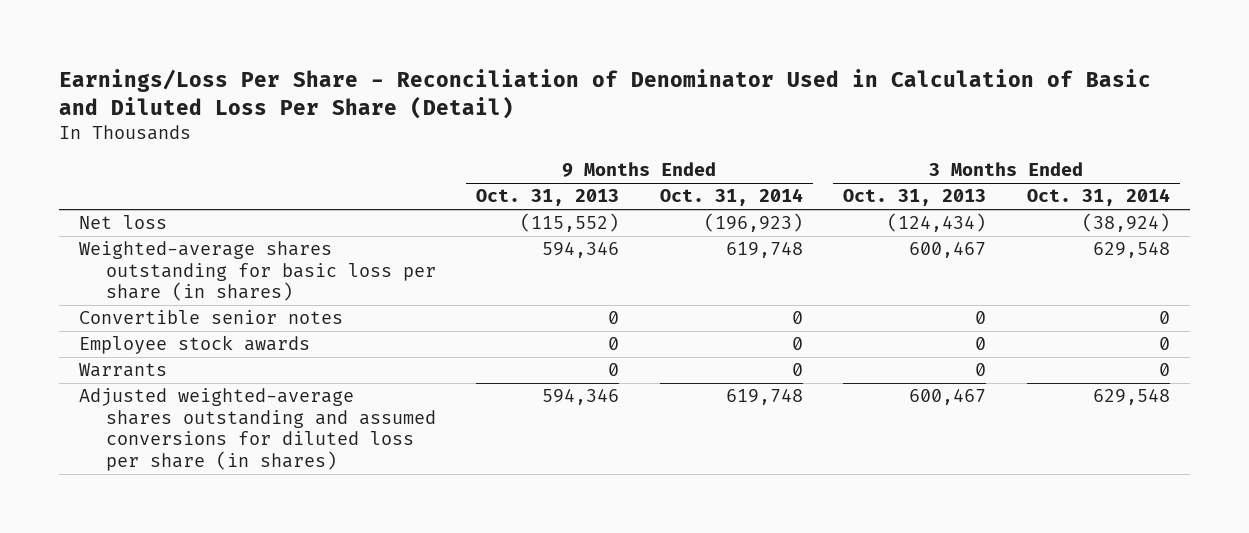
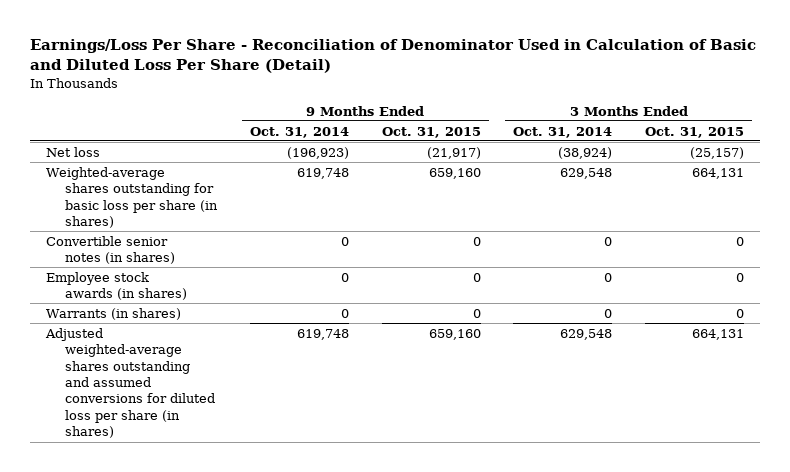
- | 9 Months Ended Oct. 31, 2013 | 9 Months Ended Oct. 31, 2014 | 3 Months Ended Oct. 31, 2013 | 3 Months Ended Oct. 31, 2014
+ | 9 Months Ended Oct. 31, 2014 | 9 Months Ended Oct. 31, 2015 | 3 Months Ended Oct. 31, 2014 | 3 Months Ended Oct. 31, 2015
- Convertible senior notes | 0 | 0 | 0 | 0
- Employee stock awards | 0 | 0 | 0 | 0
- Warrants | 0 | 0 | 0 | 0
+ Convertible senior notes (in shares) | 0 | 0 | 0 | 0
+ Employee stock awards (in shares) | 0 | 0 | 0 | 0
+ Warrants (in shares) | 0 | 0 | 0 | 0

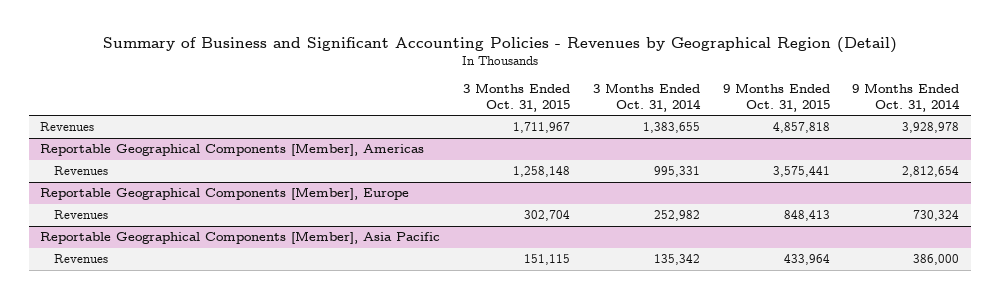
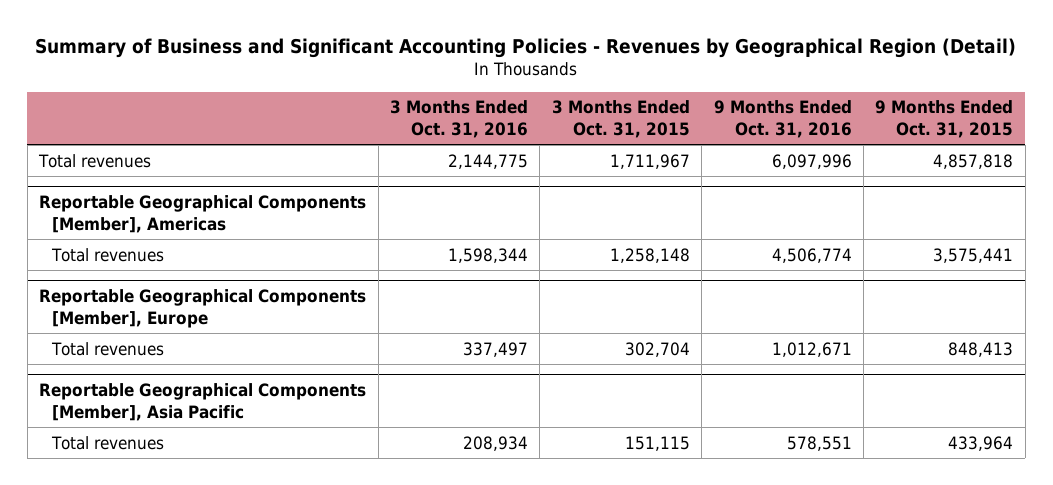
- | 3 Months Ended Oct. 31, 2015 | 3 Months Ended Oct. 31, 2014 | 9 Months Ended Oct. 31, 2015 | 9 Months Ended Oct. 31, 2014
+ | 3 Months Ended Oct. 31, 2016 | 3 Months Ended Oct. 31, 2015 | 9 Months Ended Oct. 31, 2016 | 9 Months Ended Oct. 31, 2015
- Revenues | 1,711,967 | 1,383,655 | 4,857,818 | 3,928,978
+ Total revenues | 2,144,775 | 1,711,967 | 6,097,996 | 4,857,818
@ Reportable Geographical Components [Member], Americas
- Revenues | 1,258,148 | 995,331 | 3,575,441 | 2,812,654
+ Total revenues | 1,598,344 | 1,258,148 | 4,506,774 | 3,575,441
@ Reportable Geographical Components [Member], Europe
- Revenues | 302,704 | 252,982 | 848,413 | 730,324
+ Total revenues | 337,497 | 302,704 | 1,012,671 | 848,413
@ Reportable Geographical Components [Member], Asia Pacific
- Revenues | 151,115 | 135,342 | 433,964 | 386,000
+ Total revenues | 208,934 | 151,115 | 578,551 | 433,964

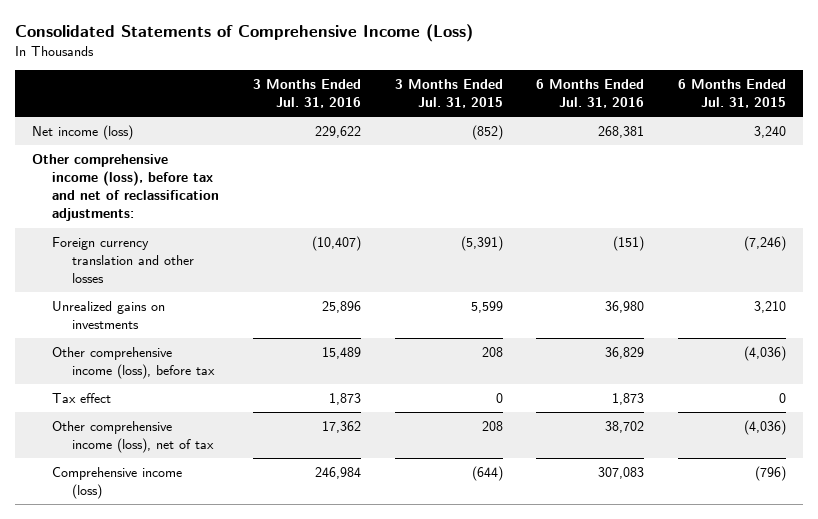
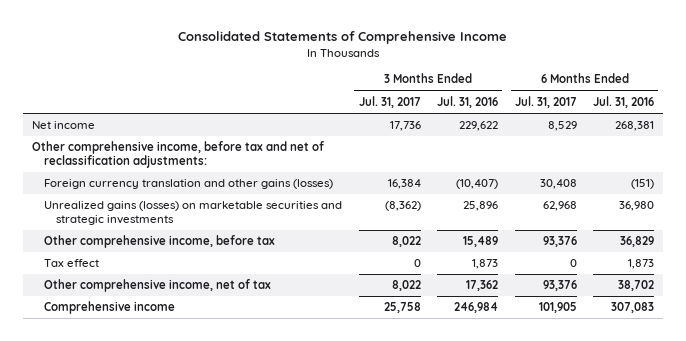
- Consolidated Statements of Comprehensive Income (Loss)
+ Consolidated Statements of Comprehensive Income
- | 3 Months Ended Jul. 31, 2016 | 3 Months Ended Jul. 31, 2015 | 6 Months Ended Jul. 31, 2016 | 6 Months Ended Jul. 31, 2015
+ | 3 Months Ended Jul. 31, 2017 | 3 Months Ended Jul. 31, 2016 | 6 Months Ended Jul. 31, 2017 | 6 Months Ended Jul. 31, 2016
- Net income (loss) | 229,622 | (852) | 268,381 | 3,240
- Other comprehensive income (loss), before tax and net of reclassification adjustments:
- Foreign currency translation and other losses | (10,407) | (5,391) | (151) | (7,246)
- Unrealized gains on investments | 25,896 | 5,599 | 36,980 | 3,210
- Other comprehensive income (loss), before tax | 15,489 | 208 | 36,829 | (4,036)
+ Net income | 17,736 | 229,622 | 8,529 | 268,381
+ Other comprehensive income, before tax and net of reclassification adjustments:
+ Foreign currency translation and other gains (losses) | 16,384 | (10,407) | 30,408 | (151)
+ Unrealized gains (losses) on marketable securities and strategic investments | (8,362) | 25,896 | 62,968 | 36,980
+ Other comprehensive income, before tax | 8,022 | 15,489 | 93,376 | 36,829
- Other comprehensive income (loss), net of tax | 17,362 | 208 | 38,702 | (4,036)
- Comprehensive income (loss) | 246,984 | (644) | 307,083 | (796)
+ Other comprehensive income, net of tax | 8,022 | 17,362 | 93,376 | 38,702
+ Comprehensive income | 25,758 | 246,984 | 101,905 | 307,083

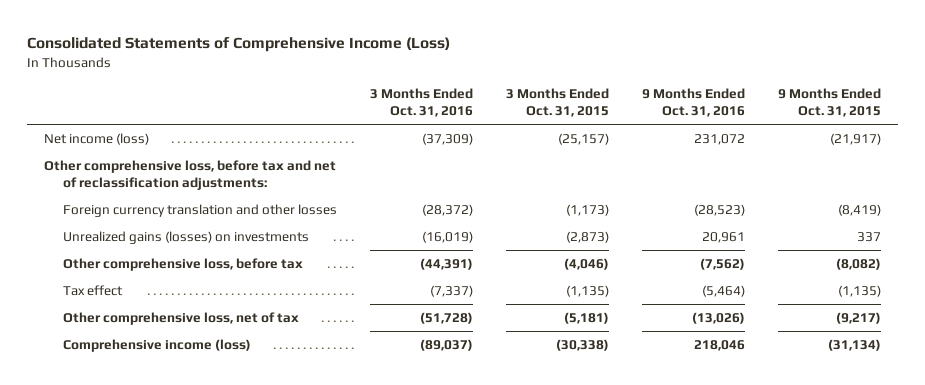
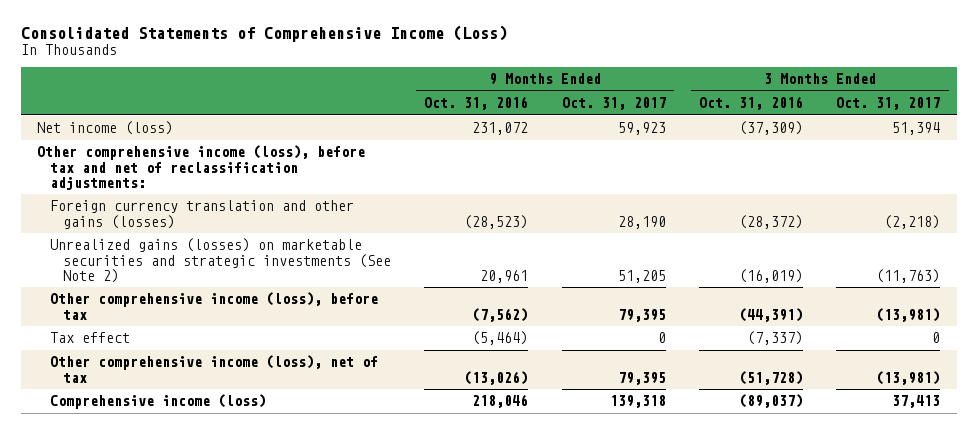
- | 3 Months Ended Oct. 31, 2016 | 3 Months Ended Oct. 31, 2015 | 9 Months Ended Oct. 31, 2016 | 9 Months Ended Oct. 31, 2015
+ | 9 Months Ended Oct. 31, 2016 | 9 Months Ended Oct. 31, 2017 | 3 Months Ended Oct. 31, 2016 | 3 Months Ended Oct. 31, 2017
- Other comprehensive loss, before tax and net of reclassification adjustments:
- Foreign currency translation and other losses | (28,372) | (1,173) | (28,523) | (8,419)
- Unrealized gains (losses) on investments | (16,019) | (2,873) | 20,961 | 337
- Other comprehensive loss, before tax | (44,391) | (4,046) | (7,562) | (8,082)
+ Other comprehensive income (loss), before tax and net of reclassification adjustments:
+ Foreign currency translation and other gains (losses) | (28,523) | 28,190 | (28,372) | (2,218)
+ Unrealized gains (losses) on marketable securities and strategic investments (See Note 2) | 20,961 | 51,205 | (16,019) | (11,763)
+ Other comprehensive income (loss), before tax | (7,562) | 79,395 | (44,391) | (13,981)
- Other comprehensive loss, net of tax | (51,728) | (5,181) | (13,026) | (9,217)
+ Other comprehensive income (loss), net of tax | (13,026) | 79,395 | (51,728) | (13,981)

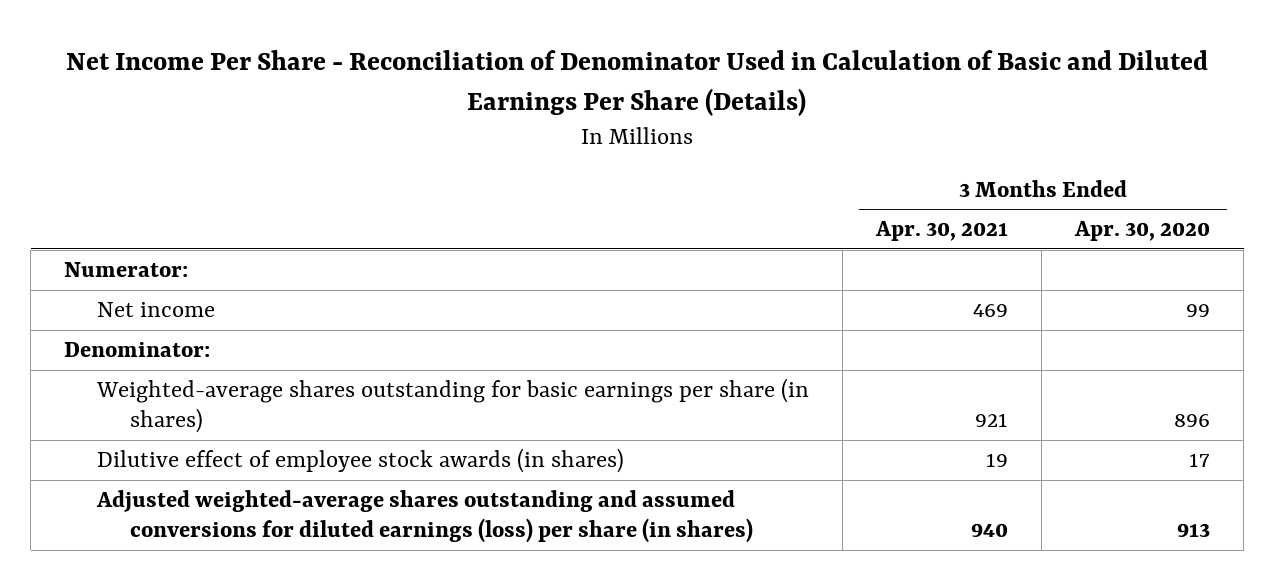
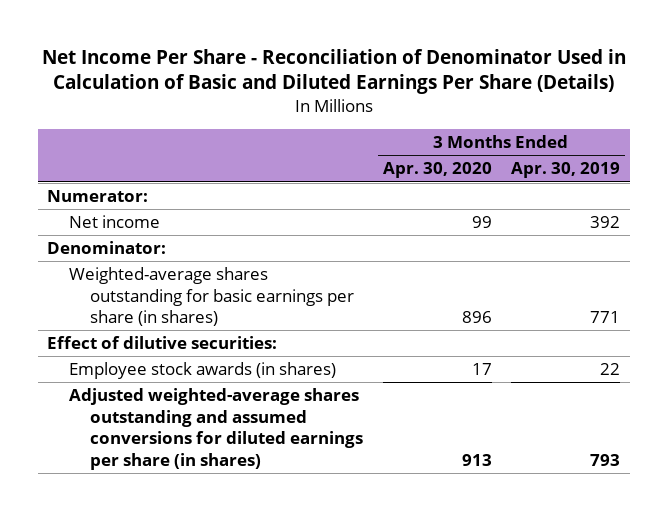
- | 3 Months Ended Apr. 30, 2021 | 3 Months Ended Apr. 30, 2020
+ | 3 Months Ended Apr. 30, 2020 | 3 Months Ended Apr. 30, 2019
- Dilutive effect of employee stock awards (in shares) | 19 | 17
- Adjusted weighted-average shares outstanding and assumed conversions for diluted earnings (loss) per share (in shares) | 940 | 913
+ Effect of dilutive securities:
+ Employee stock awards (in shares) | 17 | 22
+ Adjusted weighted-average shares outstanding and assumed conversions for diluted earnings per share (in shares) | 913 | 793

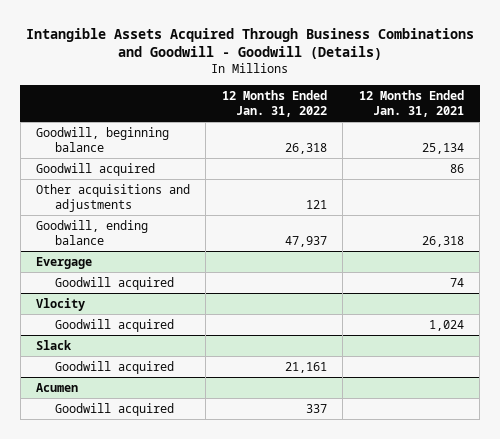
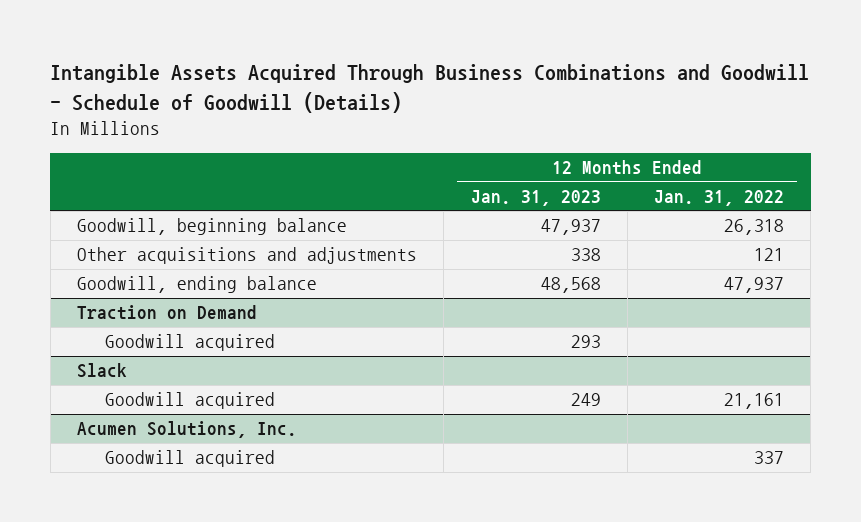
- Intangible Assets Acquired Through Business Combinations and Goodwill - Goodwill (Details)
+ Intangible Assets Acquired Through Business Combinations and Goodwill - Schedule of Goodwill (Details)
- | 12 Months Ended Jan. 31, 2022 | 12 Months Ended Jan. 31, 2021
+ | 12 Months Ended Jan. 31, 2023 | 12 Months Ended Jan. 31, 2022
- Goodwill acquired | | 86
- Evergage
- Goodwill acquired | | 74
- Vlocity
+ Traction on Demand
- Acumen
+ Acumen Solutions, Inc.

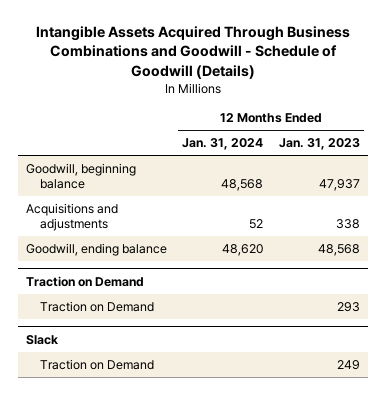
- | 12 Months Ended Jan. 31, 2023 | 12 Months Ended Jan. 31, 2022
+ | 12 Months Ended Jan. 31, 2024 | 12 Months Ended Jan. 31, 2023
- Other acquisitions and adjustments | 338 | 121
+ Acquisitions and adjustments | 52 | 338
@ Traction on Demand
- Goodwill acquired | 293 |
+ Traction on Demand | | 293
@ Slack
- Goodwill acquired | 249 | 21,161
- Acumen Solutions, Inc.
- Goodwill acquired | | 337
@ Slack
+ Traction on Demand | | 249

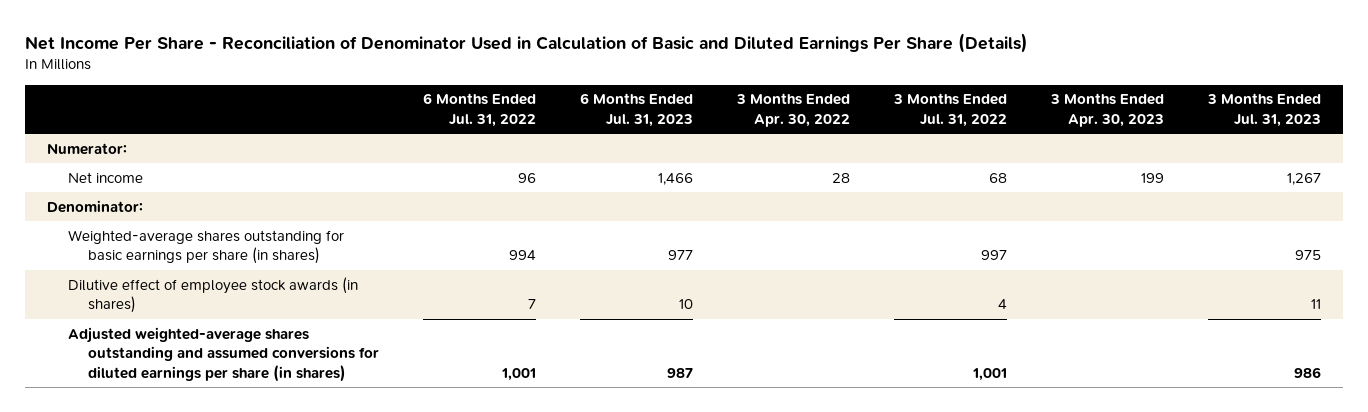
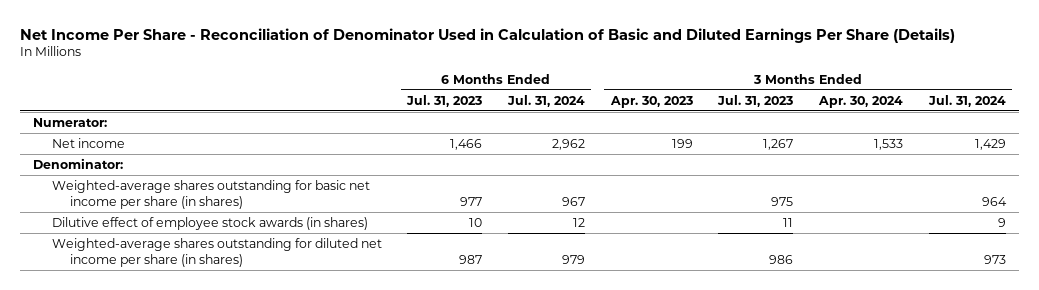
- | 6 Months Ended Jul. 31, 2022 | 6 Months Ended Jul. 31, 2023 | 3 Months Ended Apr. 30, 2022 | 3 Months Ended Jul. 31, 2022 | 3 Months Ended Apr. 30, 2023 | 3 Months Ended Jul. 31, 2023
+ | 6 Months Ended Jul. 31, 2023 | 6 Months Ended Jul. 31, 2024 | 3 Months Ended Apr. 30, 2023 | 3 Months Ended Jul. 31, 2023 | 3 Months Ended Apr. 30, 2024 | 3 Months Ended Jul. 31, 2024
- Weighted-average shares outstanding for basic earnings per share (in shares) | 994 | 977 | | 997 | | 975
+ Weighted-average shares outstanding for basic net income per share (in shares) | 977 | 967 | | 975 | | 964
- Adjusted weighted-average shares outstanding and assumed conversions for diluted earnings per share (in shares) | 1,001 | 987 | | 1,001 | | 986
+ Weighted-average shares outstanding for diluted net income per share (in shares) | 987 | 979 | | 986 | | 973

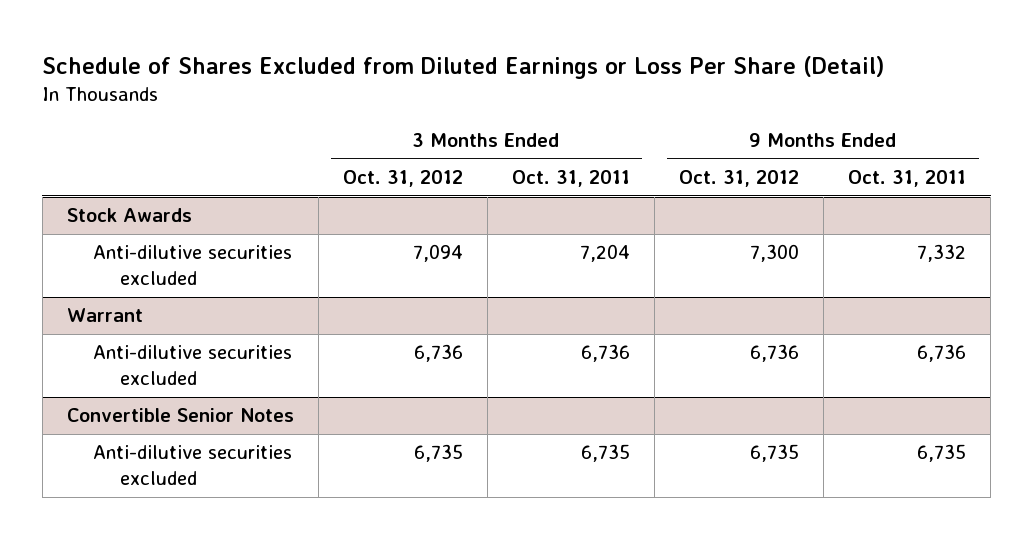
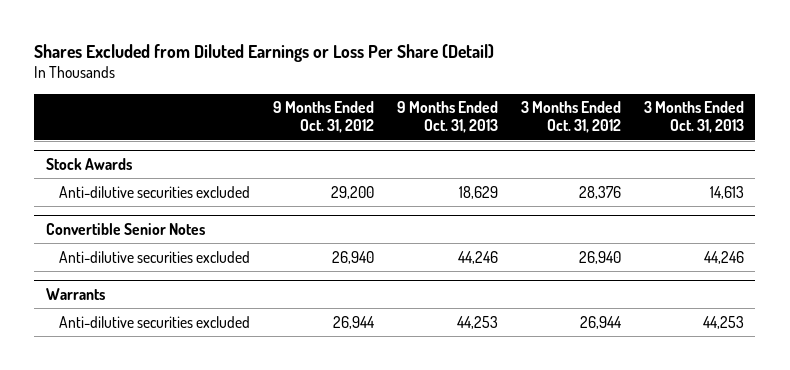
- Schedule of Shares Excluded from Diluted Earnings or Loss Per Share (Detail)
+ Shares Excluded from Diluted Earnings or Loss Per Share (Detail)
- | 3 Months Ended Oct. 31, 2012 | 3 Months Ended Oct. 31, 2011 | 9 Months Ended Oct. 31, 2012 | 9 Months Ended Oct. 31, 2011
+ | 9 Months Ended Oct. 31, 2012 | 9 Months Ended Oct. 31, 2013 | 3 Months Ended Oct. 31, 2012 | 3 Months Ended Oct. 31, 2013
@ Stock Awards
- Anti-dilutive securities excluded | 7,094 | 7,204 | 7,300 | 7,332
- Warrant
- Anti-dilutive securities excluded | 6,736 | 6,736 | 6,736 | 6,736
@ Stock Awards
+ Anti-dilutive securities excluded | 29,200 | 18,629 | 28,376 | 14,613
@ Convertible Senior Notes
- Anti-dilutive securities excluded | 6,735 | 6,735 | 6,735 | 6,735
+ Anti-dilutive securities excluded | 26,940 | 44,246 | 26,940 | 44,246
+ Warrants
+ Anti-dilutive securities excluded | 26,944 | 44,253 | 26,944 | 44,253

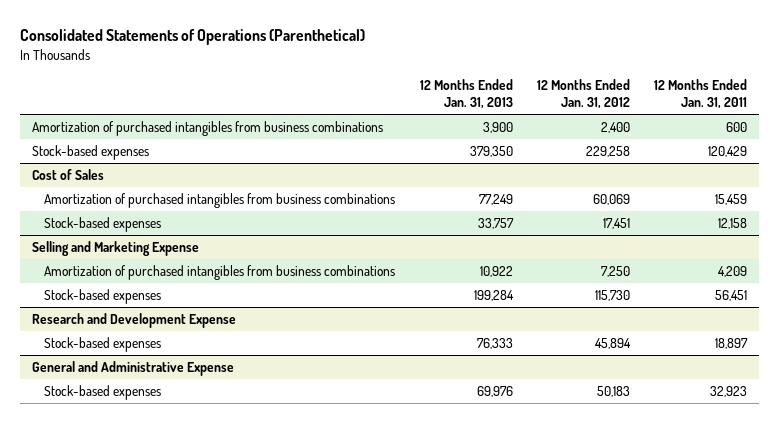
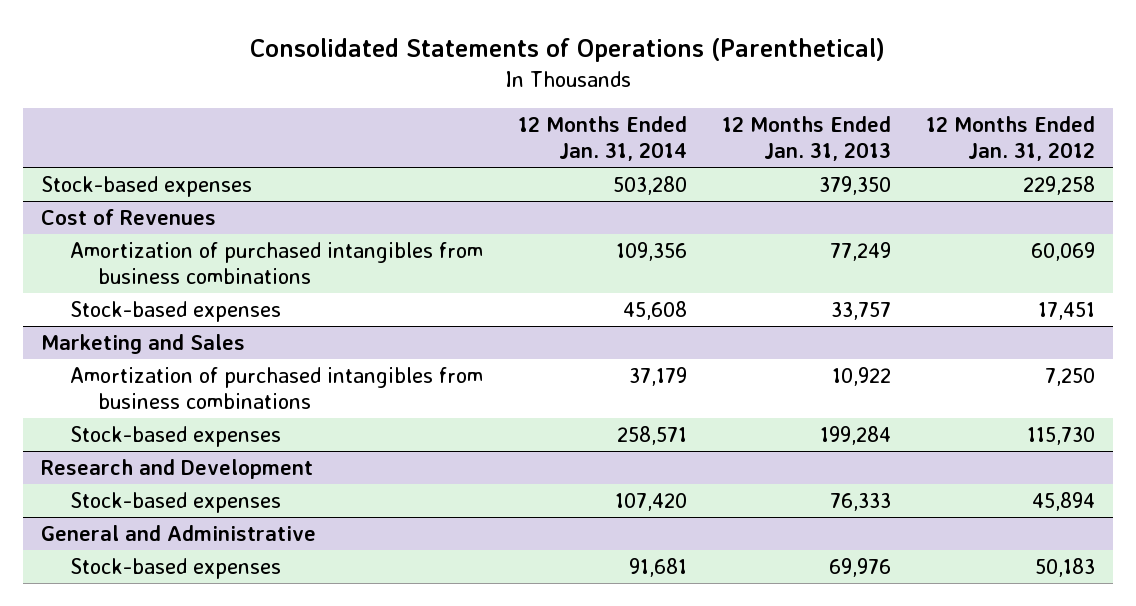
- | 12 Months Ended Jan. 31, 2013 | 12 Months Ended Jan. 31, 2012 | 12 Months Ended Jan. 31, 2011
+ | 12 Months Ended Jan. 31, 2014 | 12 Months Ended Jan. 31, 2013 | 12 Months Ended Jan. 31, 2012
- Amortization of purchased intangibles from business combinations | 3,900 | 2,400 | 600
- Cost of Sales
+ Cost of Revenues
- Selling and Marketing Expense
+ Marketing and Sales
- Research and Development Expense
+ Research and Development
- General and Administrative Expense
+ General and Administrative

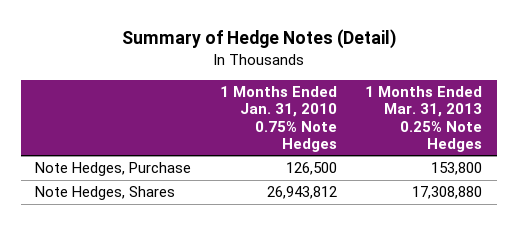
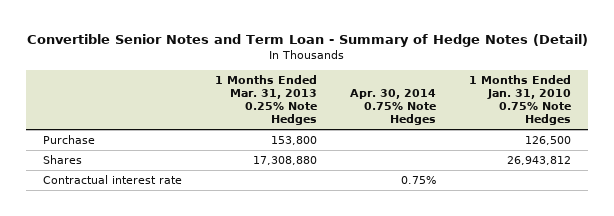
- Summary of Hedge Notes (Detail)
+ Convertible Senior Notes and Term Loan - Summary of Hedge Notes (Detail)
- | 1 Months Ended Jan. 31, 2010 0.75% Note Hedges | 1 Months Ended Mar. 31, 2013 0.25% Note Hedges
+ | 1 Months Ended Mar. 31, 2013 0.25% Note Hedges | Apr. 30, 2014 0.75% Note Hedges | 1 Months Ended Jan. 31, 2010 0.75% Note Hedges
- Note Hedges, Purchase | 126,500 | 153,800
- Note Hedges, Shares | 26,943,812 | 17,308,880
+ Purchase | 153,800 | | 126,500
+ Shares | 17,308,880 | | 26,943,812
+ Contractual interest rate | | 0.75% |

